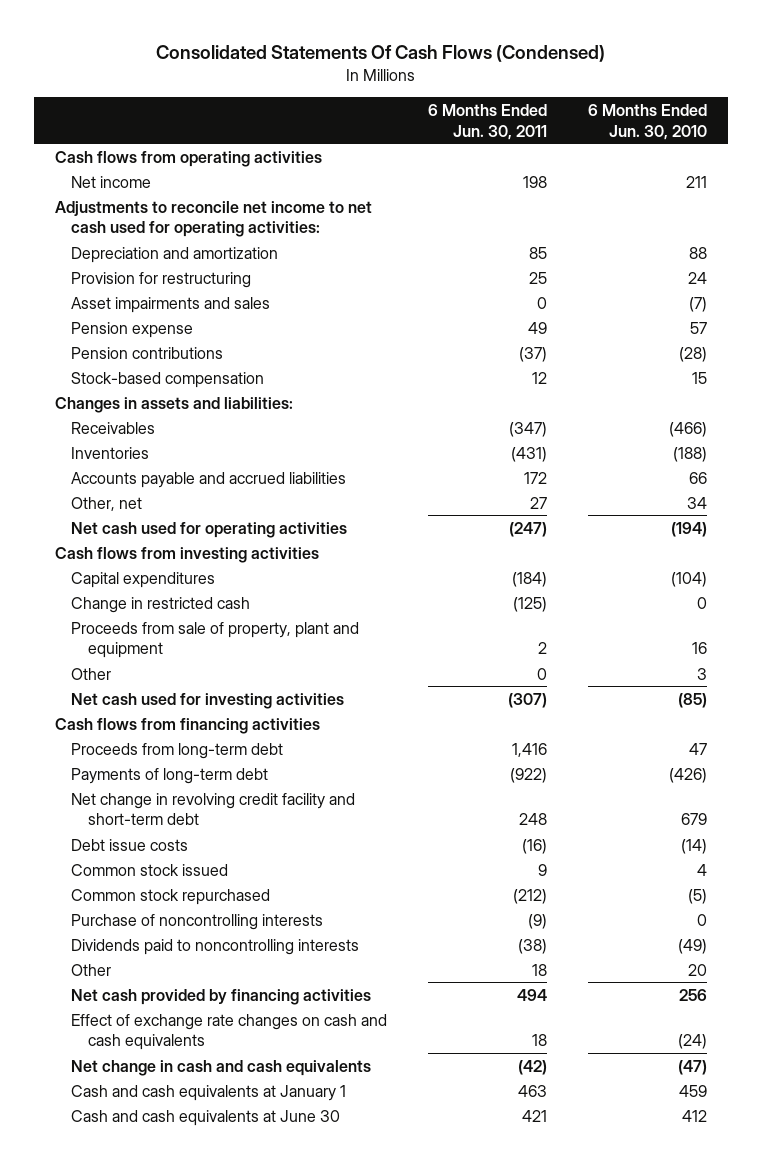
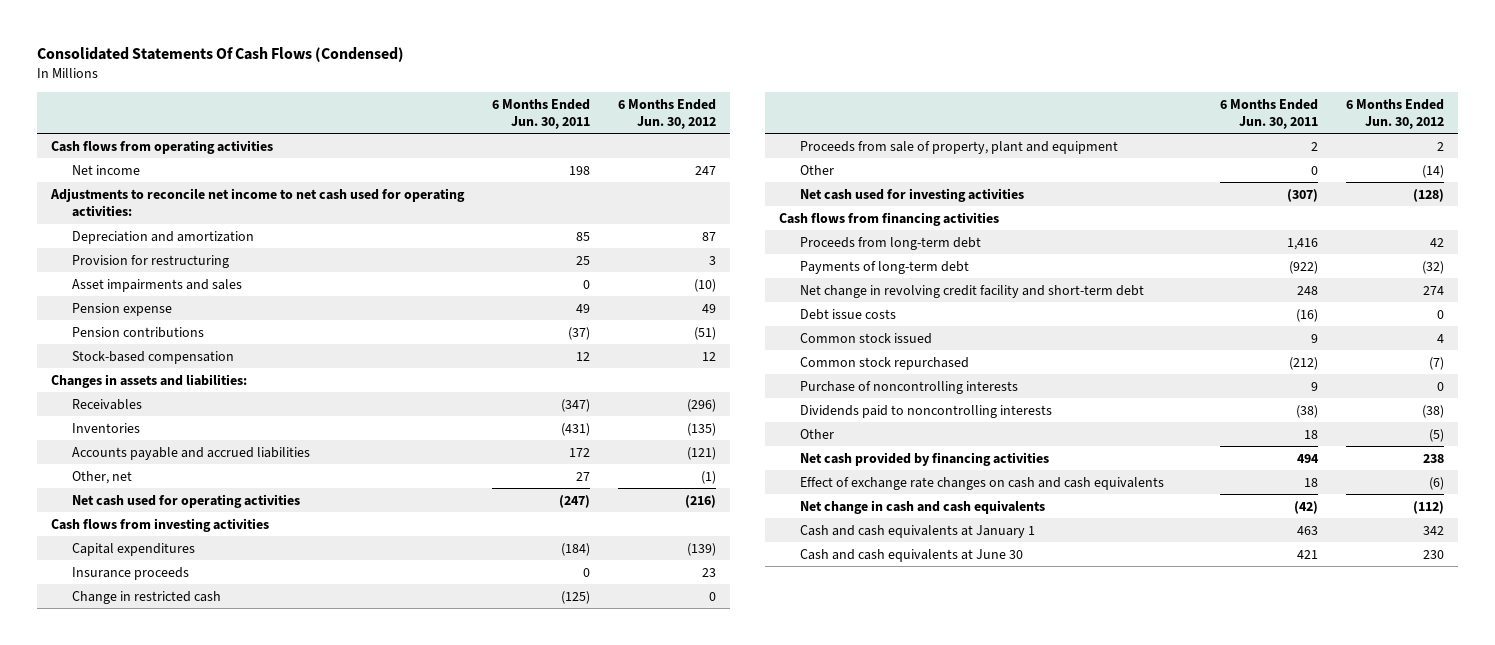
- | 6 Months Ended Jun. 30, 2011 | 6 Months Ended Jun. 30, 2010
+ | 6 Months Ended Jun. 30, 2011 | 6 Months Ended Jun. 30, 2012
+ Insurance proceeds | 0 | 23
- Purchase of noncontrolling interests | (9) | 0
+ Purchase of noncontrolling interests | 9 | 0

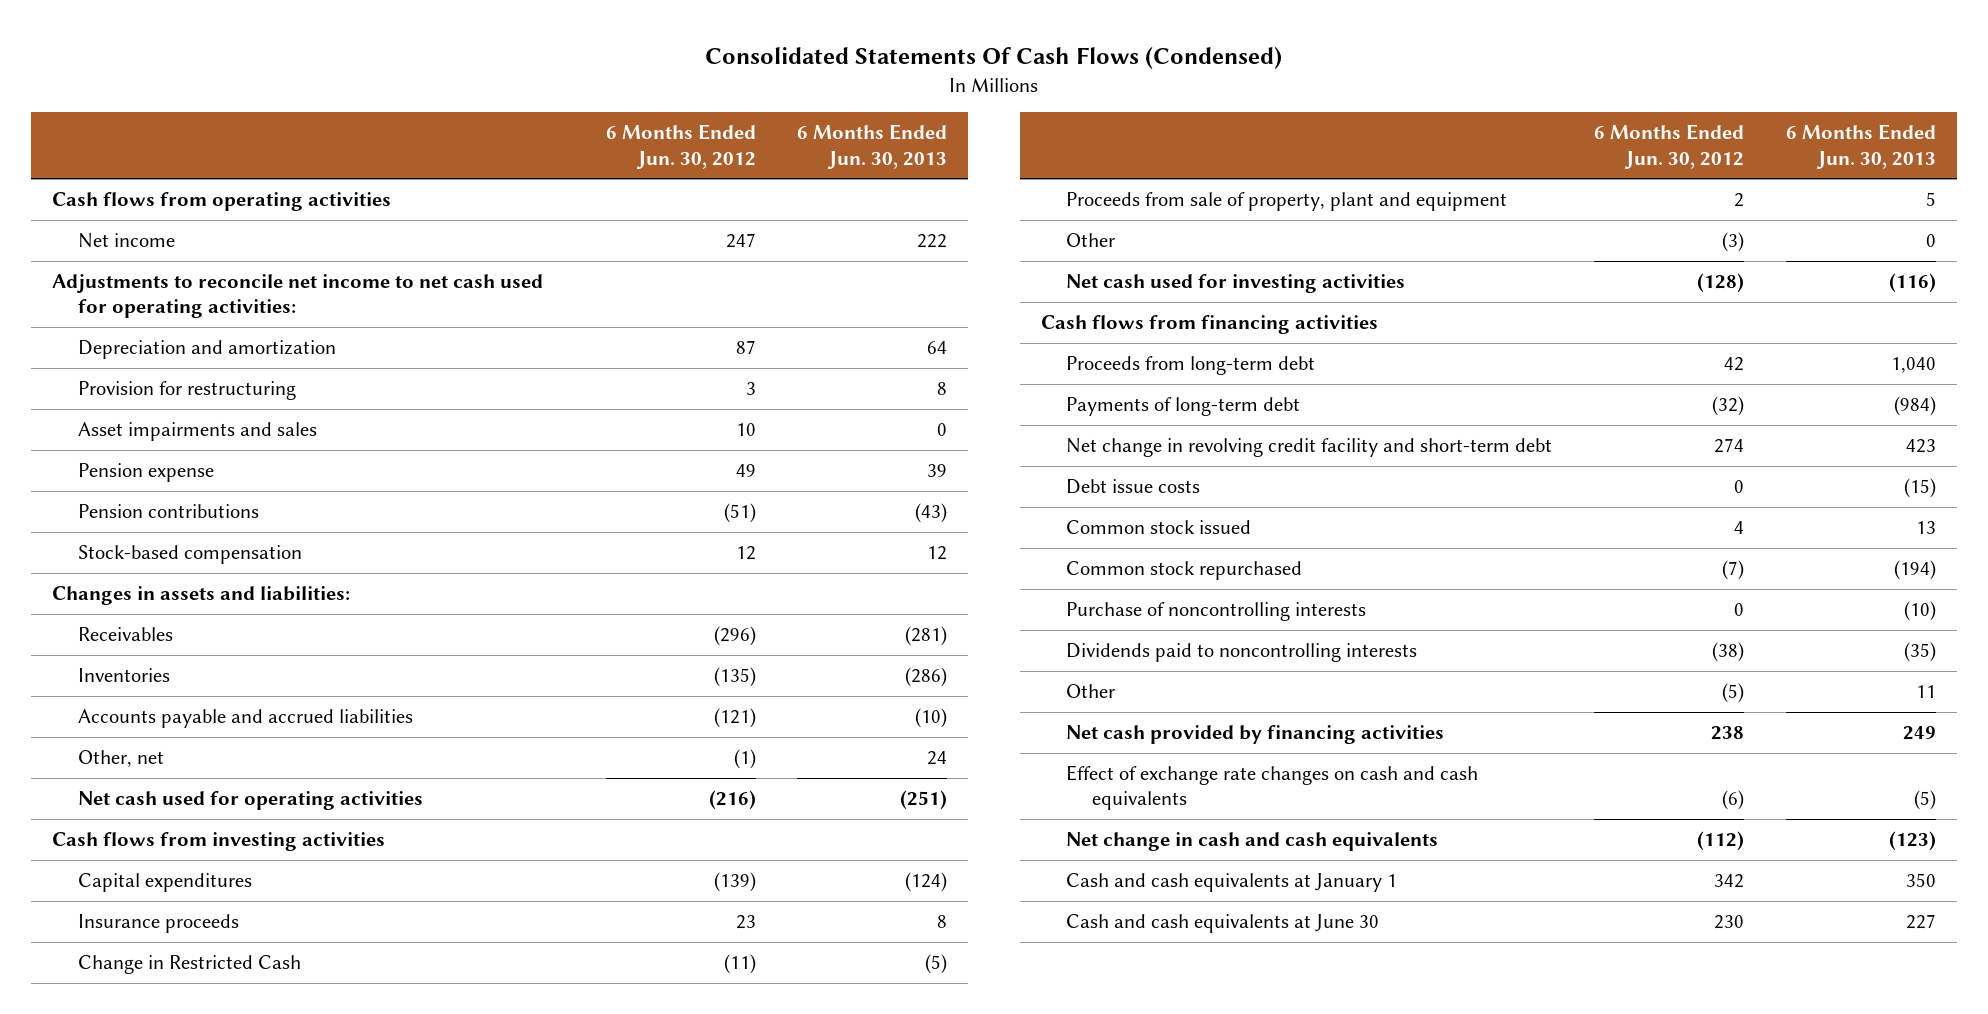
- | 6 Months Ended Jun. 30, 2011 | 6 Months Ended Jun. 30, 2012
+ | 6 Months Ended Jun. 30, 2012 | 6 Months Ended Jun. 30, 2013
- Asset impairments and sales | 0 | (10)
+ Asset impairments and sales | 10 | 0
- Change in restricted cash | (125) | 0
+ Change in Restricted Cash | (11) | (5)
- Other | 0 | (14)
+ Other | (3) | 0

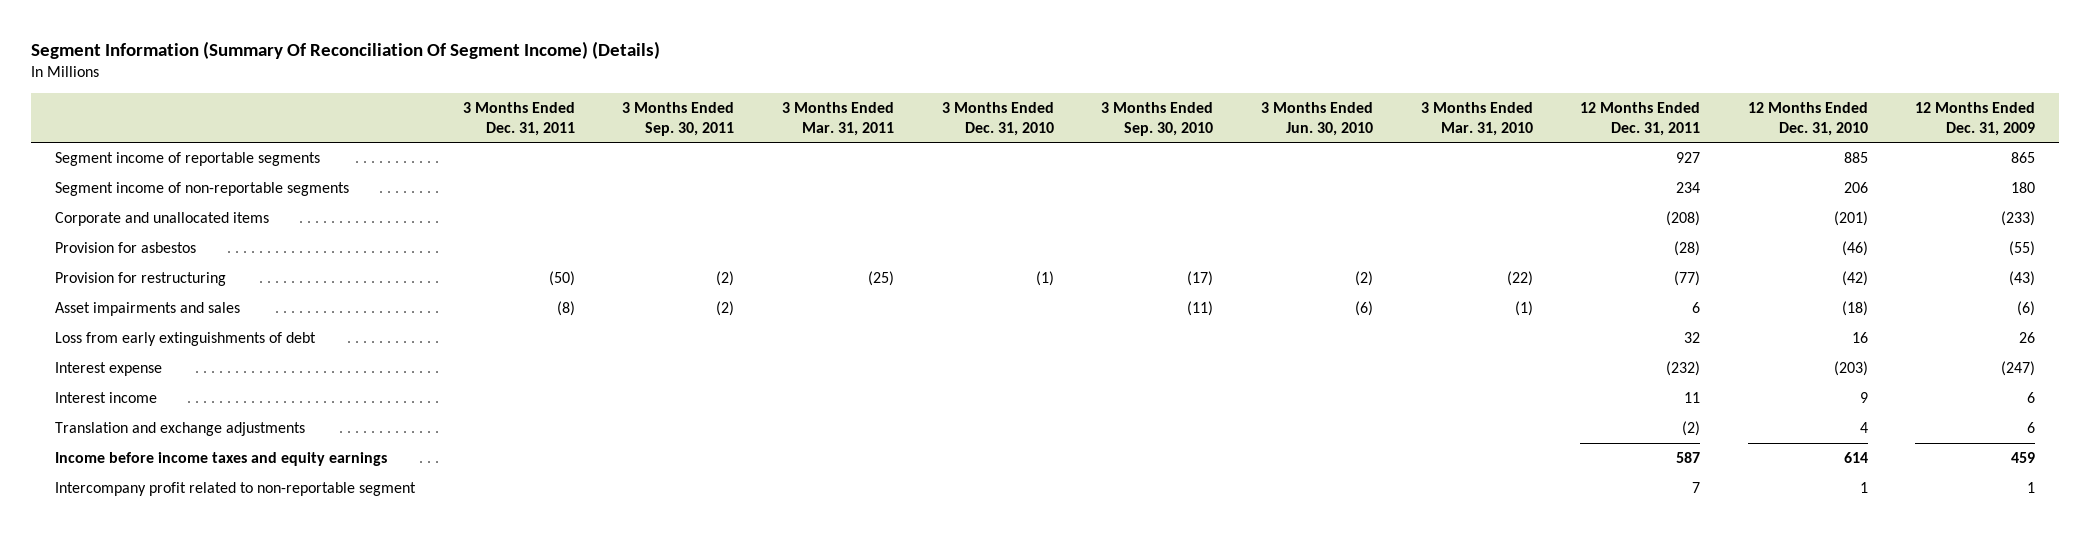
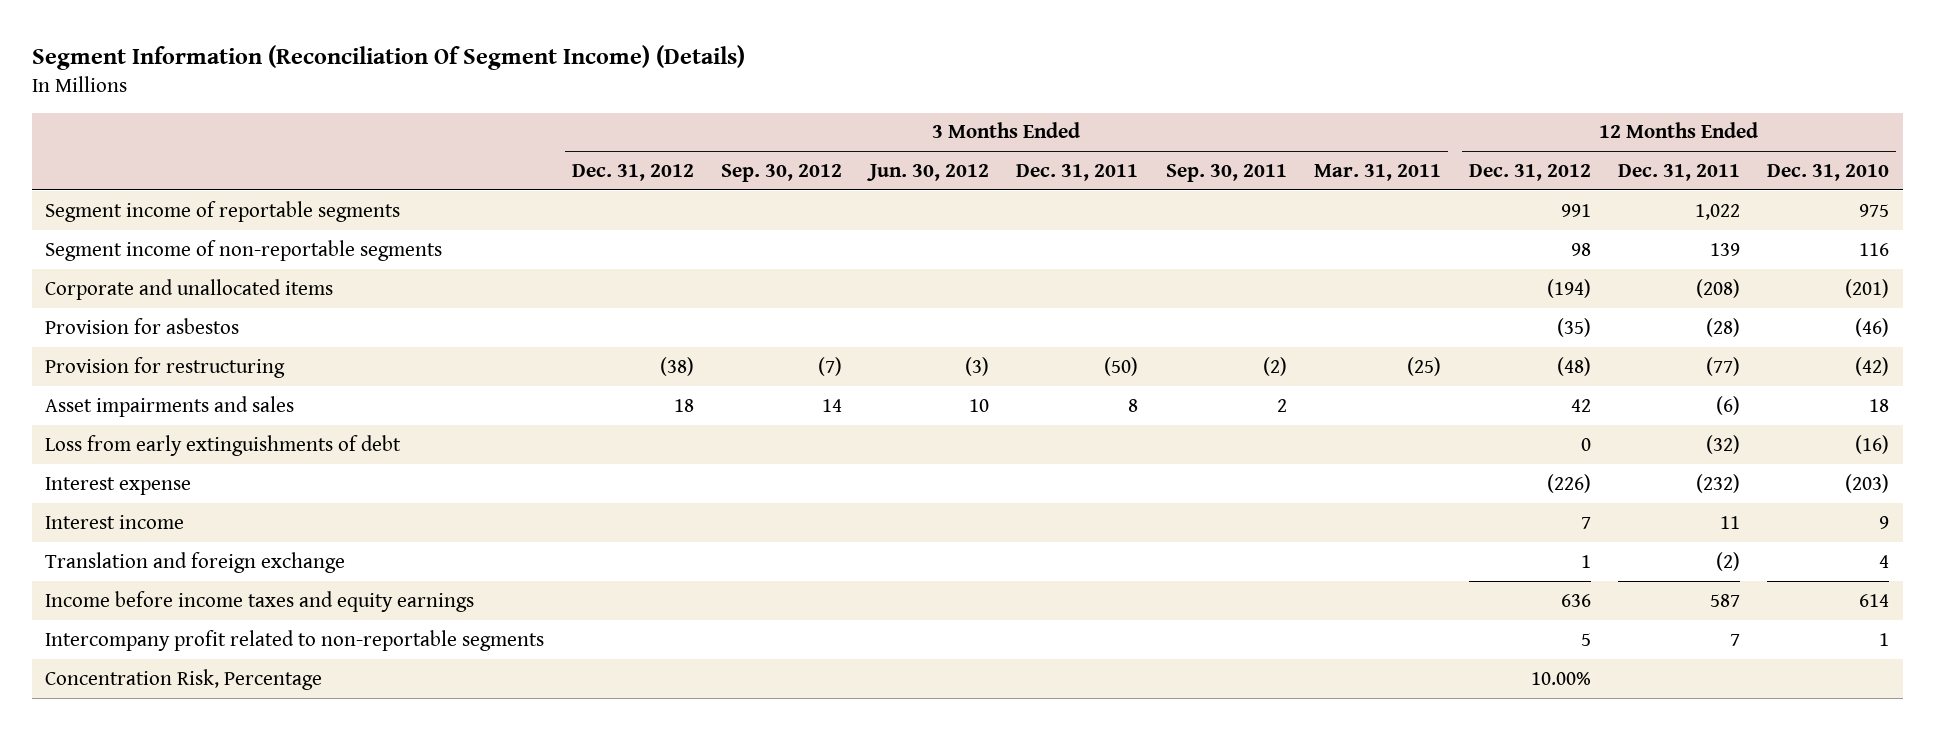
- Segment Information (Summary Of Reconciliation Of Segment Income) (Details)
+ Segment Information (Reconciliation Of Segment Income) (Details)
- | 3 Months Ended Dec. 31, 2011 | 3 Months Ended Sep. 30, 2011 | 3 Months Ended Mar. 31, 2011 | 3 Months Ended Dec. 31, 2010 | 3 Months Ended Sep. 30, 2010 | 3 Months Ended Jun. 30, 2010 | 3 Months Ended Mar. 31, 2010 | 12 Months Ended Dec. 31, 2011 | 12 Months Ended Dec. 31, 2010 | 12 Months Ended Dec. 31, 2009
+ | 3 Months Ended Dec. 31, 2012 | 3 Months Ended Sep. 30, 2012 | 3 Months Ended Jun. 30, 2012 | 3 Months Ended Dec. 31, 2011 | 3 Months Ended Sep. 30, 2011 | 3 Months Ended Mar. 31, 2011 | 12 Months Ended Dec. 31, 2012 | 12 Months Ended Dec. 31, 2011 | 12 Months Ended Dec. 31, 2010
- Segment income of reportable segments | | | | | | | | 927 | 885 | 865
- Segment income of non-reportable segments | | | | | | | | 234 | 206 | 180
+ Segment income of reportable segments | | | | | | | 991 | 1,022 | 975
+ Segment income of non-reportable segments | | | | | | | 98 | 139 | 116
- Asset impairments and sales | (8) | (2) | | | (11) | (6) | (1) | 6 | (18) | (6)
- Loss from early extinguishments of debt | | | | | | | | 32 | 16 | 26
+ Asset impairments and sales | 18 | 14 | 10 | 8 | 2 | | 42 | (6) | 18
+ Loss from early extinguishments of debt | | | | | | | 0 | (32) | (16)
- Translation and exchange adjustments | | | | | | | | (2) | 4 | 6
+ Translation and foreign exchange | | | | | | | 1 | (2) | 4
- Intercompany profit related to non-reportable segment | | | | | | | | 7 | 1 | 1
+ Intercompany profit related to non-reportable segments | | | | | | | 5 | 7 | 1
+ Concentration Risk, Percentage | | | | | | | 10.00% | |

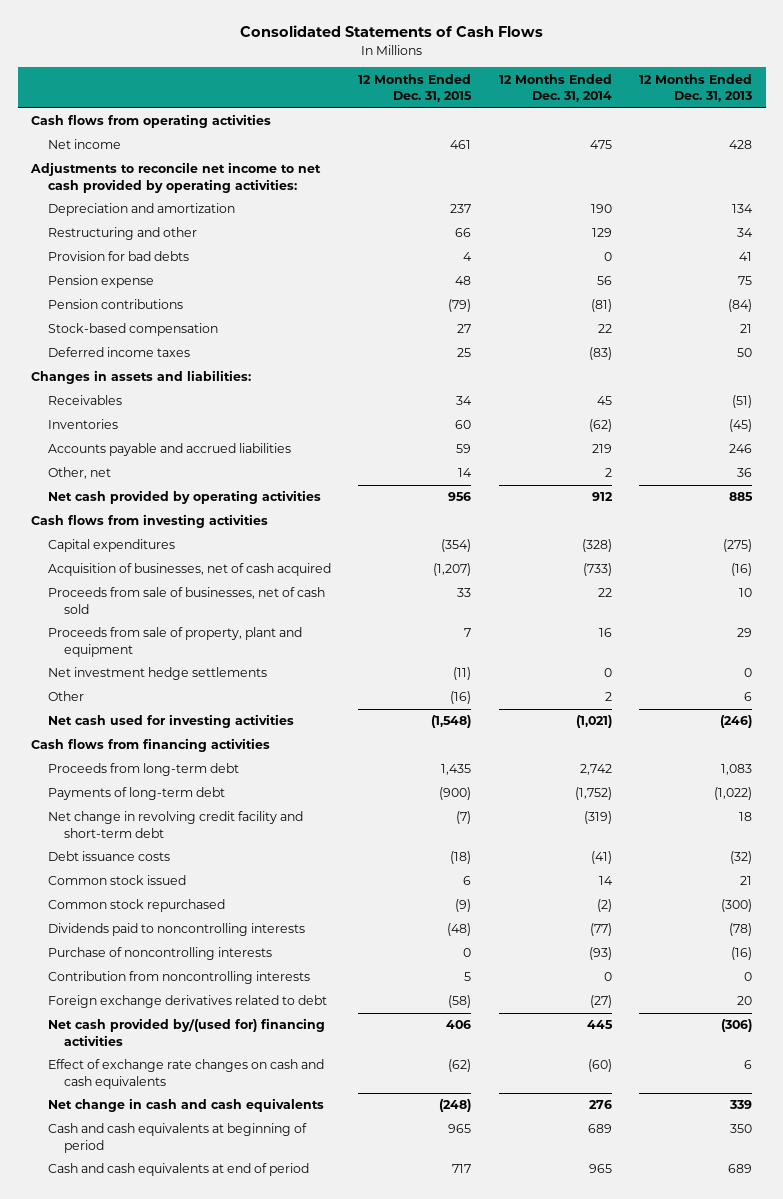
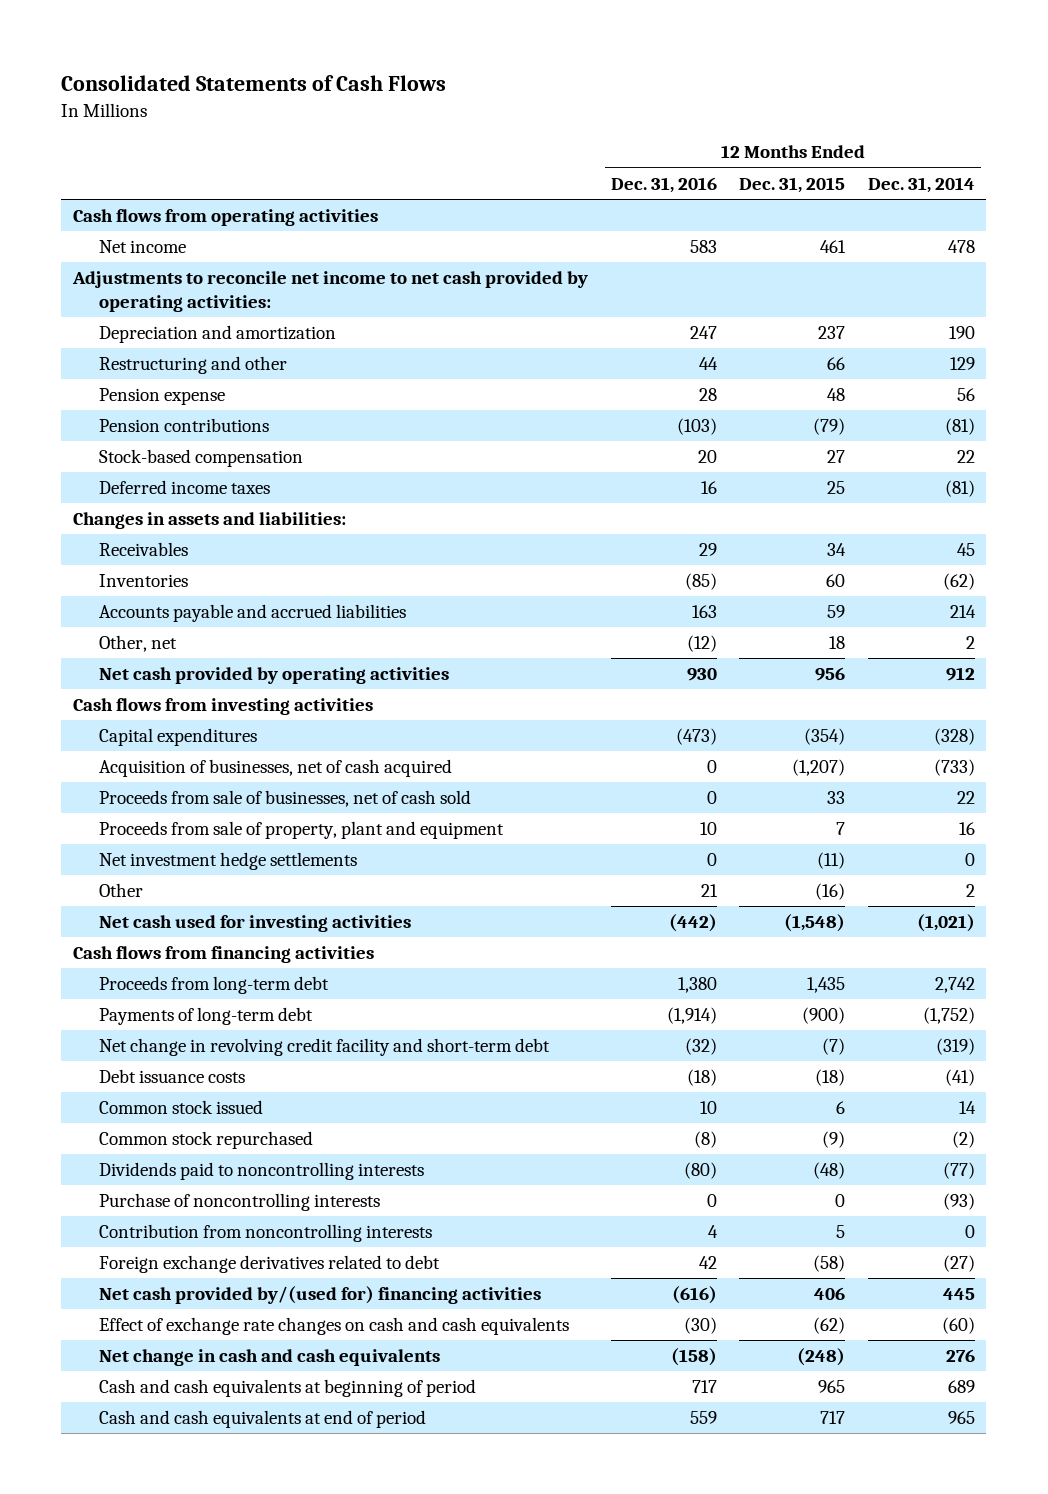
- | 12 Months Ended Dec. 31, 2015 | 12 Months Ended Dec. 31, 2014 | 12 Months Ended Dec. 31, 2013
+ | 12 Months Ended Dec. 31, 2016 | 12 Months Ended Dec. 31, 2015 | 12 Months Ended Dec. 31, 2014
- Net income | 461 | 475 | 428
+ Net income | 583 | 461 | 478
- Provision for bad debts | 4 | 0 | 41
- Deferred income taxes | 25 | (83) | 50
+ Deferred income taxes | 16 | 25 | (81)
- Accounts payable and accrued liabilities | 59 | 219 | 246
- Other, net | 14 | 2 | 36
+ Accounts payable and accrued liabilities | 163 | 59 | 214
+ Other, net | (12) | 18 | 2

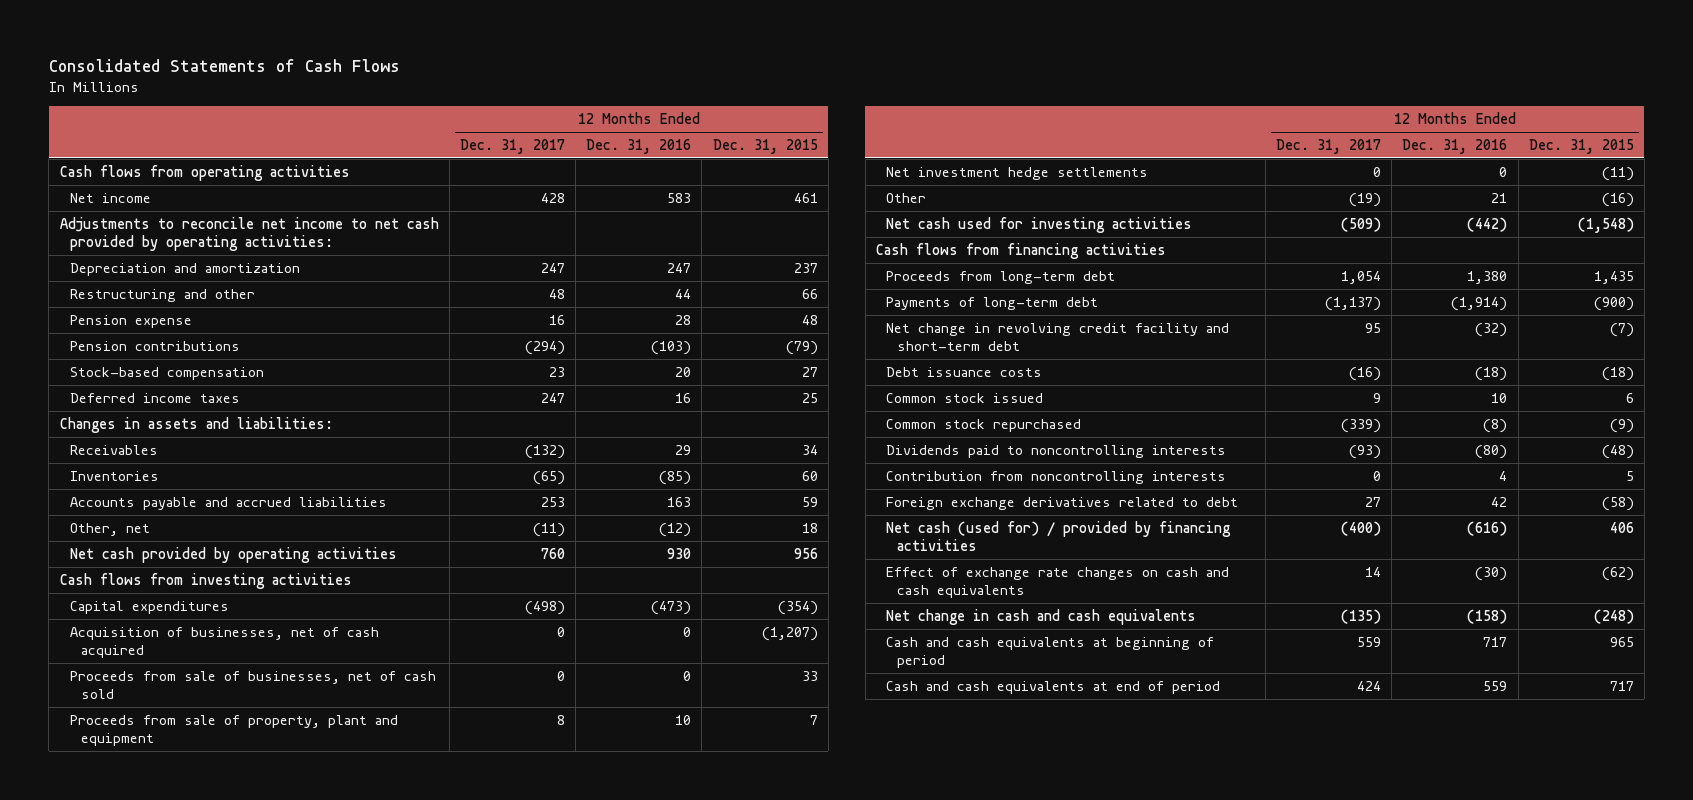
- | 12 Months Ended Dec. 31, 2016 | 12 Months Ended Dec. 31, 2015 | 12 Months Ended Dec. 31, 2014
+ | 12 Months Ended Dec. 31, 2017 | 12 Months Ended Dec. 31, 2016 | 12 Months Ended Dec. 31, 2015
- Purchase of noncontrolling interests | 0 | 0 | (93)
- Net cash provided by/(used for) financing activities | (616) | 406 | 445
+ Net cash (used for) / provided by financing activities | (400) | (616) | 406

